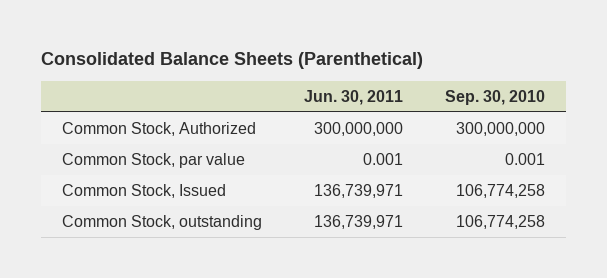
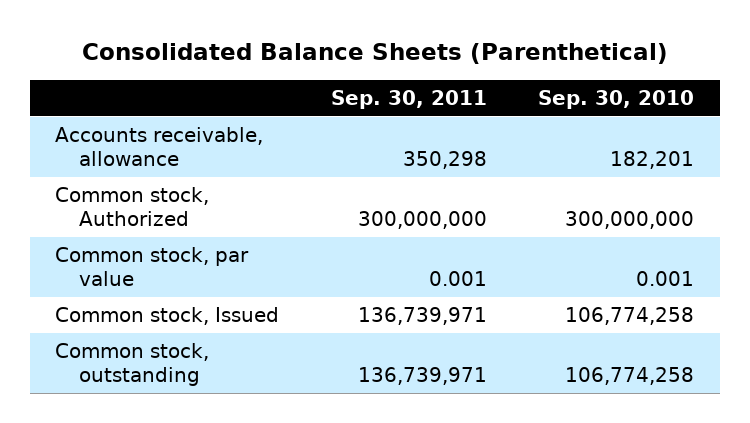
- | Jun. 30, 2011 | Sep. 30, 2010
+ | Sep. 30, 2011 | Sep. 30, 2010
- Common Stock, Authorized | 300,000,000 | 300,000,000
- Common Stock, par value | 0.001 | 0.001
- Common Stock, Issued | 136,739,971 | 106,774,258
- Common Stock, outstanding | 136,739,971 | 106,774,258
+ Accounts receivable, allowance | 350,298 | 182,201
+ Common stock, Authorized | 300,000,000 | 300,000,000
+ Common stock, par value | 0.001 | 0.001
+ Common stock, Issued | 136,739,971 | 106,774,258
+ Common stock, outstanding | 136,739,971 | 106,774,258

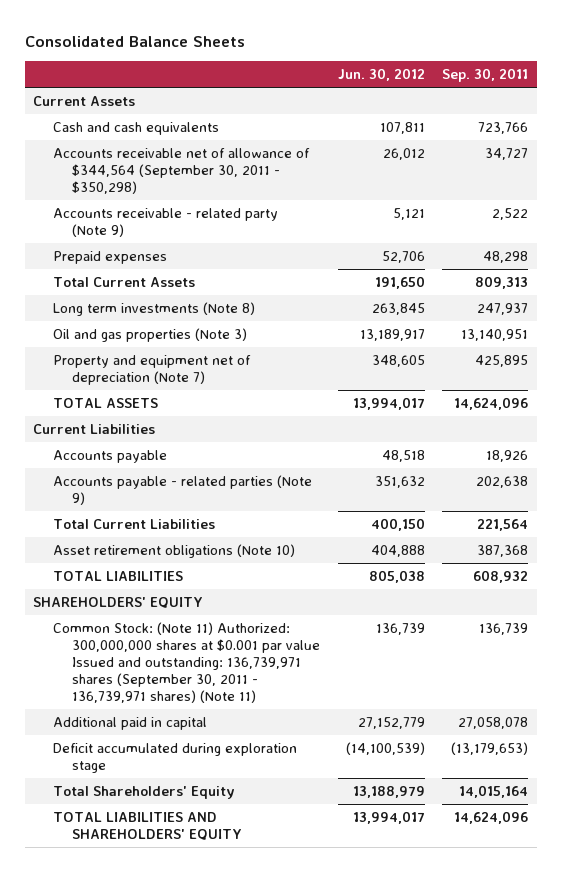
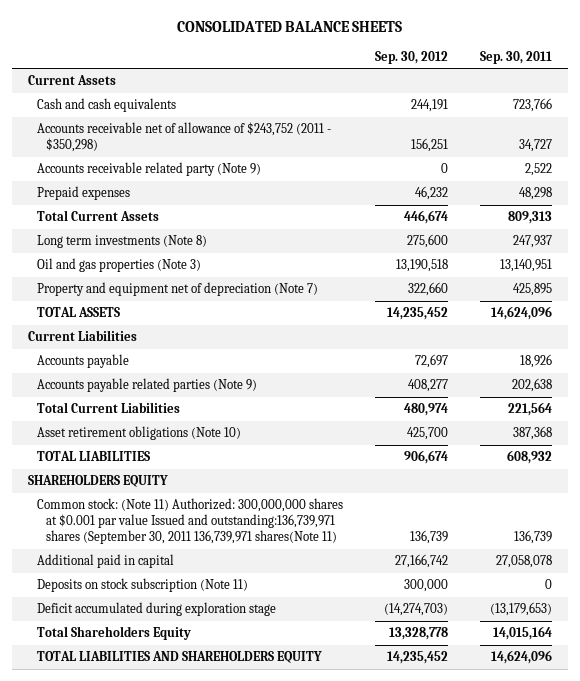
- Consolidated Balance Sheets
+ CONSOLIDATED BALANCE SHEETS
- | Jun. 30, 2012 | Sep. 30, 2011
+ | Sep. 30, 2012 | Sep. 30, 2011
- Accounts receivable net of allowance of $344,564 (September 30, 2011 - $350,298) | 26,012 | 34,727
- Accounts receivable - related party (Note 9) | 5,121 | 2,522
+ Accounts receivable net of allowance of $243,752 (2011 - $350,298) | 156,251 | 34,727
+ Accounts receivable related party (Note 9) | 0 | 2,522
- Accounts payable - related parties (Note 9) | 351,632 | 202,638
+ Accounts payable related parties (Note 9) | 408,277 | 202,638
- SHAREHOLDERS' EQUITY
- Common Stock: (Note 11) Authorized: 300,000,000 shares at $0.001 par value Issued and outstanding: 136,739,971 shares (September 30, 2011 - 136,739,971 shares) (Note 11) | 136,739 | 136,739
+ SHAREHOLDERS EQUITY
+ Common stock: (Note 11) Authorized: 300,000,000 shares at $0.001 par value Issued and outstanding:136,739,971 shares (September 30, 2011 136,739,971 shares(Note 11) | 136,739 | 136,739
+ Deposits on stock subscription (Note 11) | 300,000 | 0
- Total Shareholders' Equity | 13,188,979 | 14,015,164
- TOTAL LIABILITIES AND SHAREHOLDERS' EQUITY | 13,994,017 | 14,624,096
+ Total Shareholders Equity | 13,328,778 | 14,015,164
+ TOTAL LIABILITIES AND SHAREHOLDERS EQUITY | 14,235,452 | 14,624,096

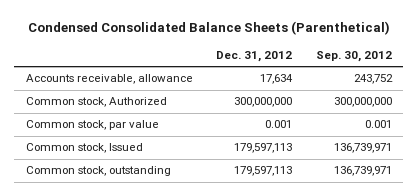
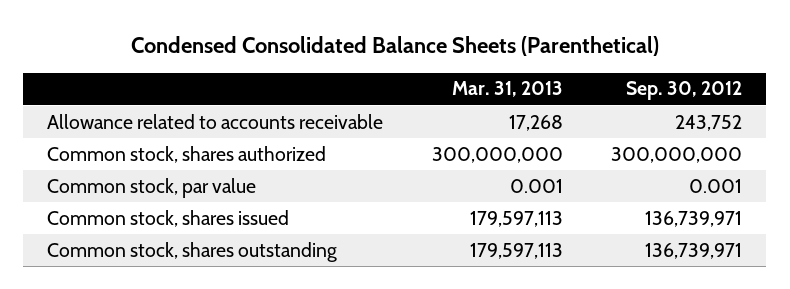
- | Dec. 31, 2012 | Sep. 30, 2012
+ | Mar. 31, 2013 | Sep. 30, 2012
- Accounts receivable, allowance | 17,634 | 243,752
- Common stock, Authorized | 300,000,000 | 300,000,000
+ Allowance related to accounts receivable | 17,268 | 243,752
+ Common stock, shares authorized | 300,000,000 | 300,000,000
- Common stock, Issued | 179,597,113 | 136,739,971
- Common stock, outstanding | 179,597,113 | 136,739,971
+ Common stock, shares issued | 179,597,113 | 136,739,971
+ Common stock, shares outstanding | 179,597,113 | 136,739,971

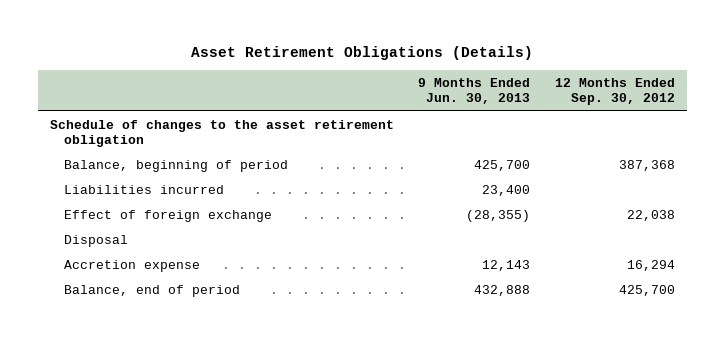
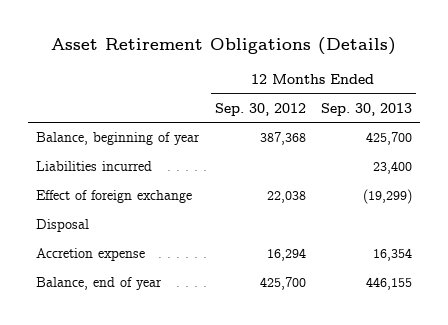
- | 9 Months Ended Jun. 30, 2013 | 12 Months Ended Sep. 30, 2012
+ | 12 Months Ended Sep. 30, 2012 | 12 Months Ended Sep. 30, 2013
- Schedule of changes to the asset retirement obligation
- Balance, beginning of period | 425,700 | 387,368
+ Balance, beginning of year | 387,368 | 425,700
- Balance, end of period | 432,888 | 425,700
+ Balance, end of year | 425,700 | 446,155

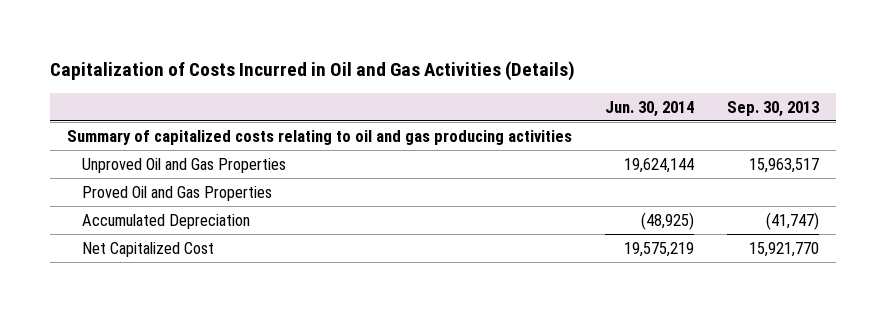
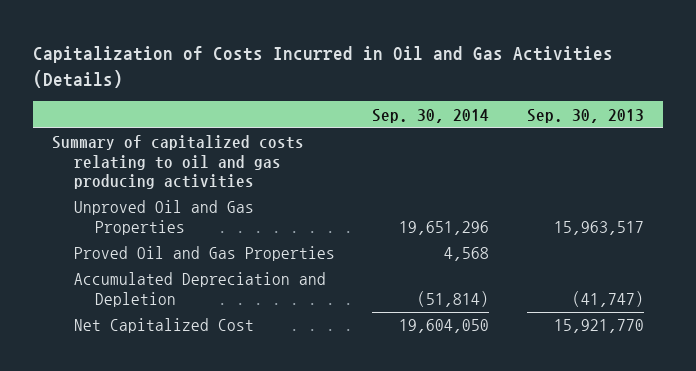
- | Jun. 30, 2014 | Sep. 30, 2013
+ | Sep. 30, 2014 | Sep. 30, 2013
- Accumulated Depreciation | (48,925) | (41,747)
+ Accumulated Depreciation and Depletion | (51,814) | (41,747)

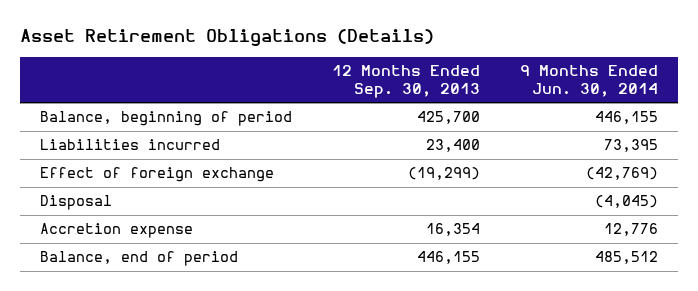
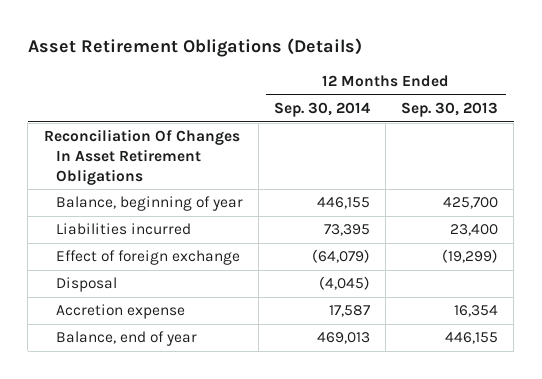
- | 12 Months Ended Sep. 30, 2013 | 9 Months Ended Jun. 30, 2014
+ | 12 Months Ended Sep. 30, 2014 | 12 Months Ended Sep. 30, 2013
- Balance, beginning of period | 425,700 | 446,155
+ Reconciliation Of Changes In Asset Retirement Obligations
+ Balance, beginning of year | 446,155 | 425,700
- Balance, end of period | 446,155 | 485,512
+ Balance, end of year | 469,013 | 446,155

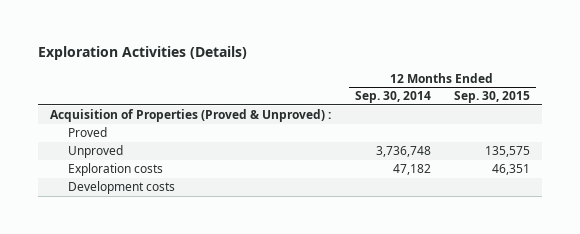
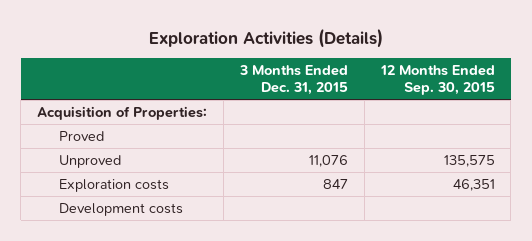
- | 12 Months Ended Sep. 30, 2014 | 12 Months Ended Sep. 30, 2015
+ | 3 Months Ended Dec. 31, 2015 | 12 Months Ended Sep. 30, 2015
- Acquisition of Properties (Proved & Unproved) :
+ Acquisition of Properties:

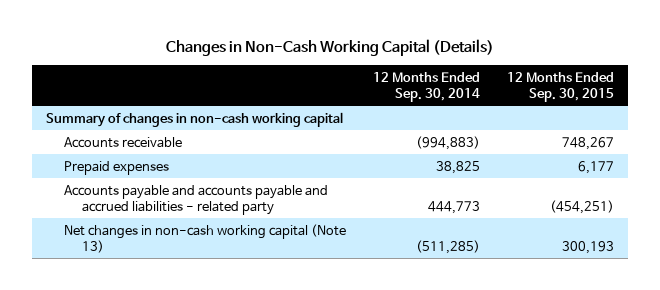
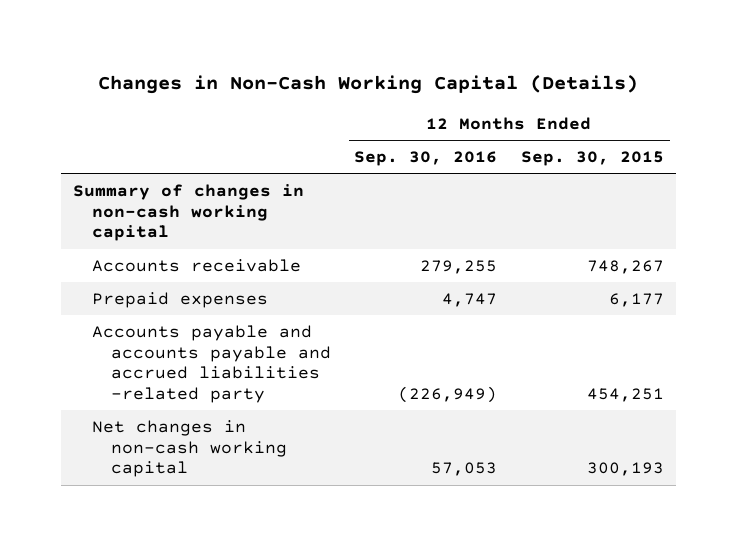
- | 12 Months Ended Sep. 30, 2014 | 12 Months Ended Sep. 30, 2015
+ | 12 Months Ended Sep. 30, 2016 | 12 Months Ended Sep. 30, 2015
- Accounts payable and accounts payable and accrued liabilities - related party | 444,773 | (454,251)
- Net changes in non-cash working capital (Note 13) | (511,285) | 300,193
+ Accounts payable and accounts payable and accrued liabilities -related party | (226,949) | 454,251
+ Net changes in non-cash working capital | 57,053 | 300,193

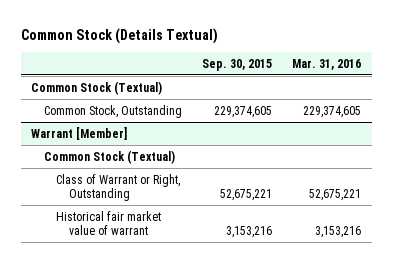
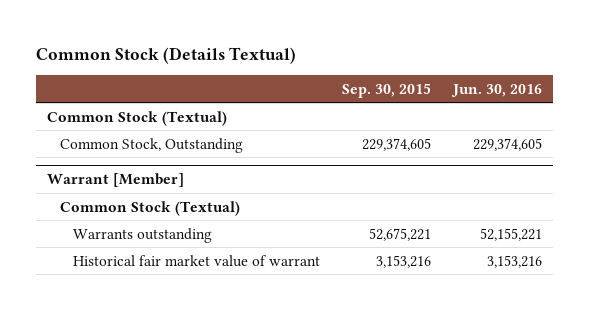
- | Sep. 30, 2015 | Mar. 31, 2016
+ | Sep. 30, 2015 | Jun. 30, 2016
@ Warrant [Member]
- Class of Warrant or Right, Outstanding | 52,675,221 | 52,675,221
+ Warrants outstanding | 52,675,221 | 52,155,221

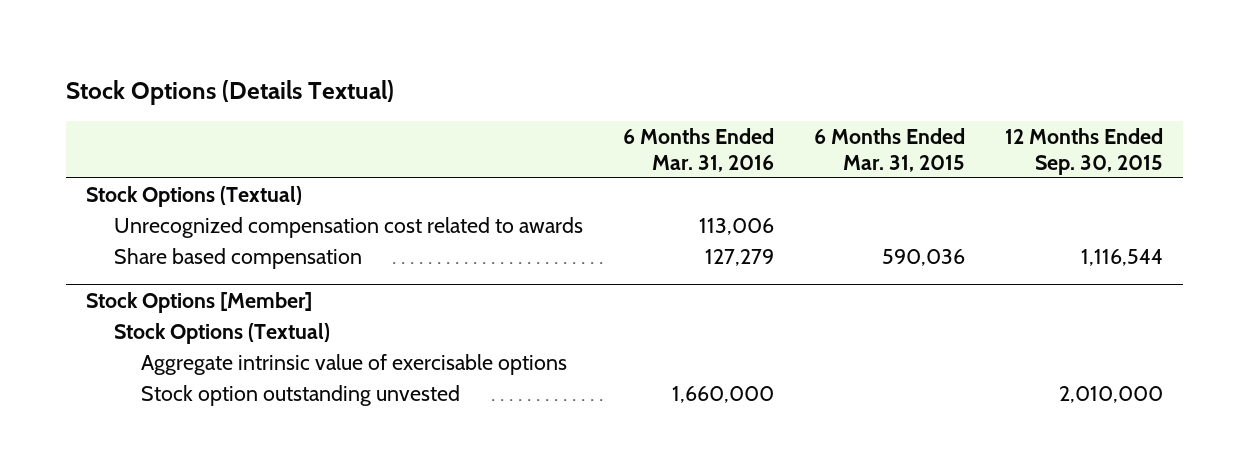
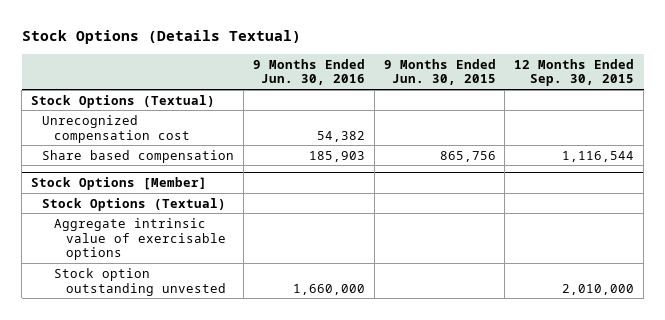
- | 6 Months Ended Mar. 31, 2016 | 6 Months Ended Mar. 31, 2015 | 12 Months Ended Sep. 30, 2015
+ | 9 Months Ended Jun. 30, 2016 | 9 Months Ended Jun. 30, 2015 | 12 Months Ended Sep. 30, 2015
- Unrecognized compensation cost related to awards | 113,006 | |
+ Unrecognized compensation cost | 54,382 | |

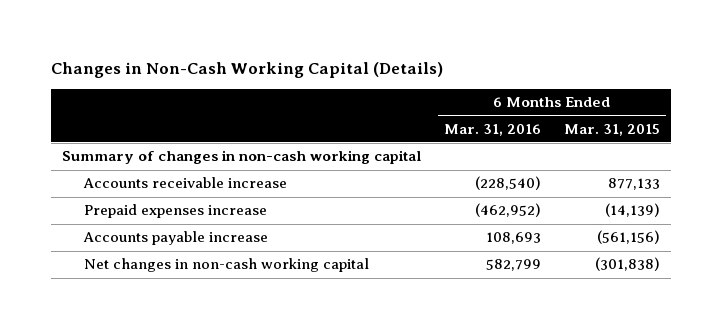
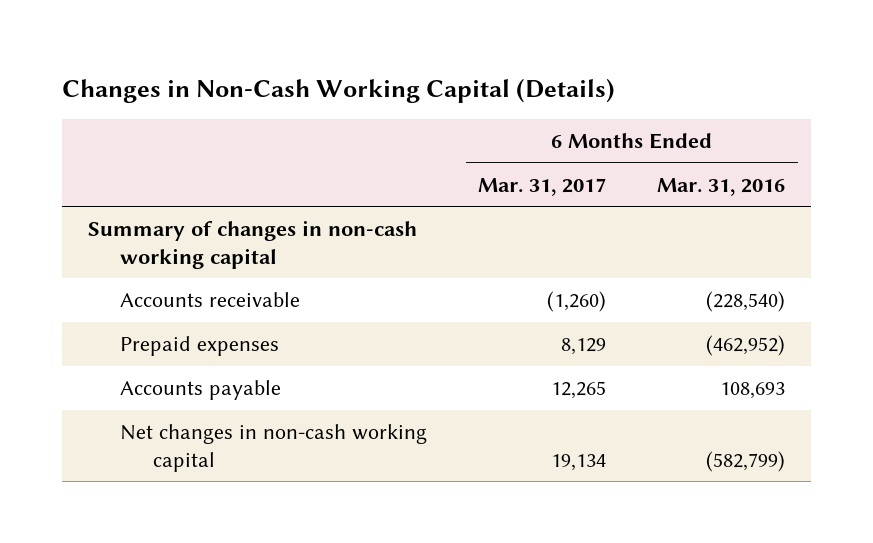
- | 6 Months Ended Mar. 31, 2016 | 6 Months Ended Mar. 31, 2015
+ | 6 Months Ended Mar. 31, 2017 | 6 Months Ended Mar. 31, 2016
- Accounts receivable increase | (228,540) | 877,133
- Prepaid expenses increase | (462,952) | (14,139)
- Accounts payable increase | 108,693 | (561,156)
- Net changes in non-cash working capital | 582,799 | (301,838)
+ Accounts receivable | (1,260) | (228,540)
+ Prepaid expenses | 8,129 | (462,952)
+ Accounts payable | 12,265 | 108,693
+ Net changes in non-cash working capital | 19,134 | (582,799)

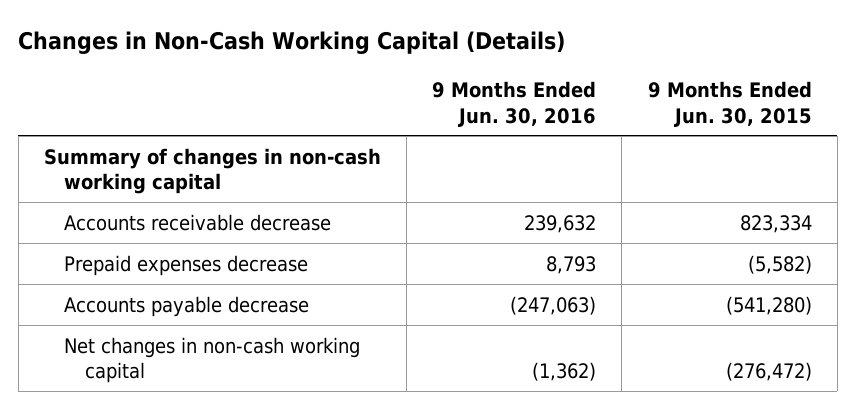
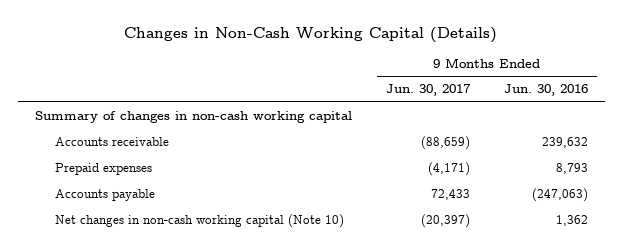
- | 9 Months Ended Jun. 30, 2016 | 9 Months Ended Jun. 30, 2015
+ | 9 Months Ended Jun. 30, 2017 | 9 Months Ended Jun. 30, 2016
- Accounts receivable decrease | 239,632 | 823,334
- Prepaid expenses decrease | 8,793 | (5,582)
- Accounts payable decrease | (247,063) | (541,280)
- Net changes in non-cash working capital | (1,362) | (276,472)
+ Accounts receivable | (88,659) | 239,632
+ Prepaid expenses | (4,171) | 8,793
+ Accounts payable | 72,433 | (247,063)
+ Net changes in non-cash working capital (Note 10) | (20,397) | 1,362

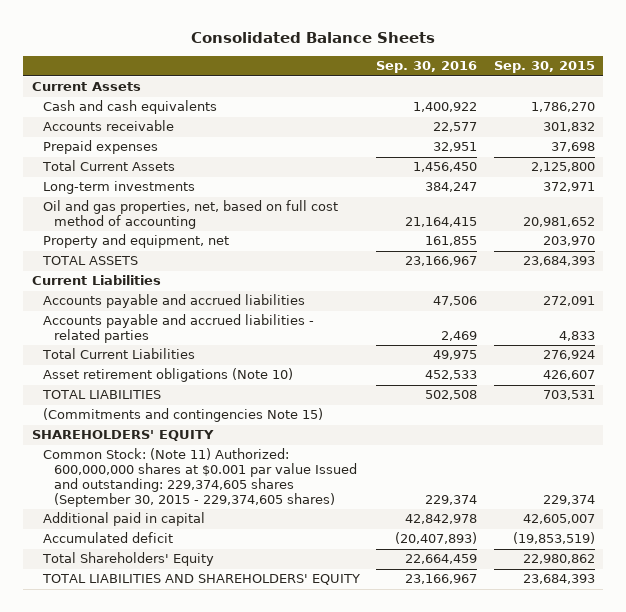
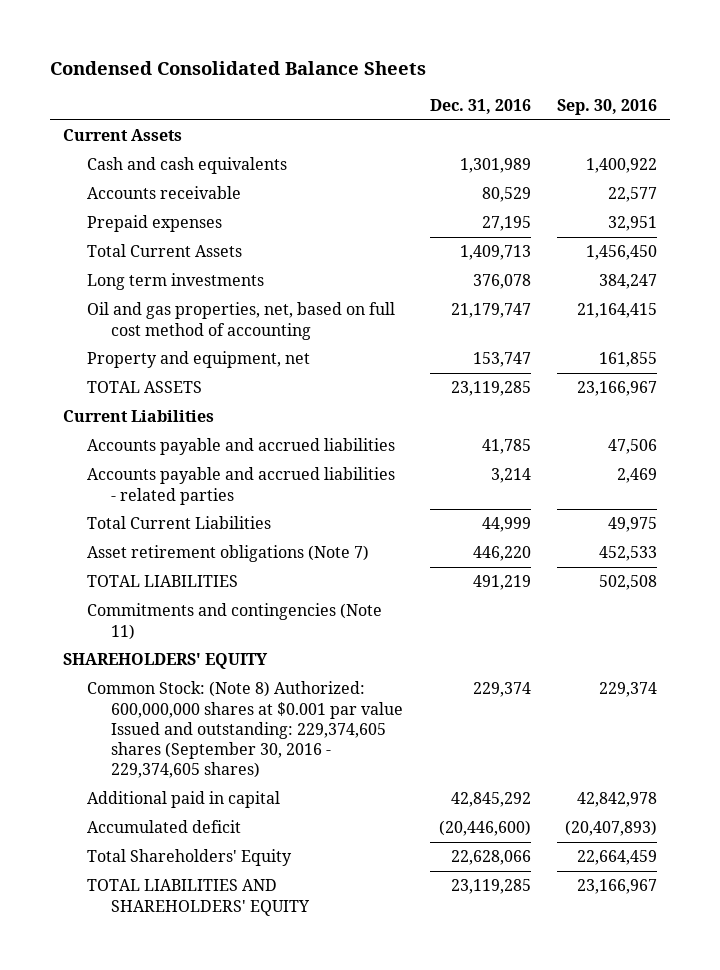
- Consolidated Balance Sheets
+ Condensed Consolidated Balance Sheets
- | Sep. 30, 2016 | Sep. 30, 2015
+ | Dec. 31, 2016 | Sep. 30, 2016
- Long-term investments | 384,247 | 372,971
+ Long term investments | 376,078 | 384,247
- Asset retirement obligations (Note 10) | 452,533 | 426,607
+ Asset retirement obligations (Note 7) | 446,220 | 452,533
- (Commitments and contingencies Note 15)
+ Commitments and contingencies (Note 11)
- Common Stock: (Note 11) Authorized: 600,000,000 shares at $0.001 par value Issued and outstanding: 229,374,605 shares (September 30, 2015 - 229,374,605 shares) | 229,374 | 229,374
+ Common Stock: (Note 8) Authorized: 600,000,000 shares at $0.001 par value Issued and outstanding: 229,374,605 shares (September 30, 2016 - 229,374,605 shares) | 229,374 | 229,374

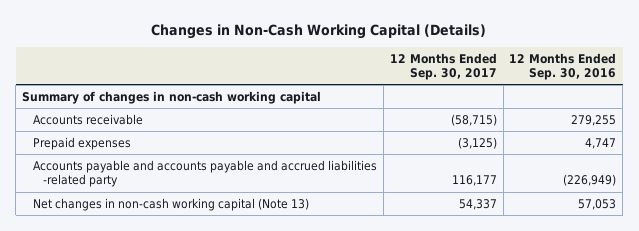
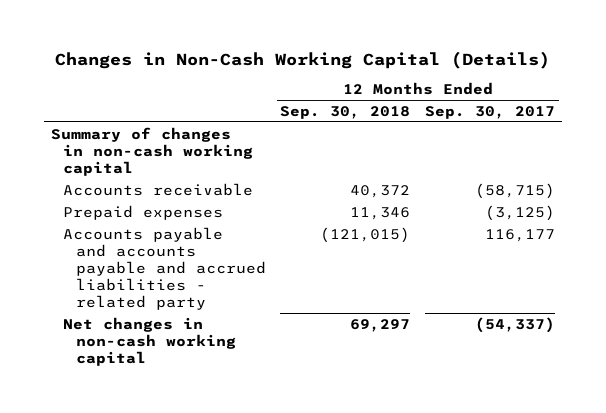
- | 12 Months Ended Sep. 30, 2017 | 12 Months Ended Sep. 30, 2016
+ | 12 Months Ended Sep. 30, 2018 | 12 Months Ended Sep. 30, 2017
- Accounts payable and accounts payable and accrued liabilities -related party | 116,177 | (226,949)
- Net changes in non-cash working capital (Note 13) | 54,337 | 57,053
+ Accounts payable and accounts payable and accrued liabilities - related party | (121,015) | 116,177
+ Net changes in non-cash working capital | 69,297 | (54,337)

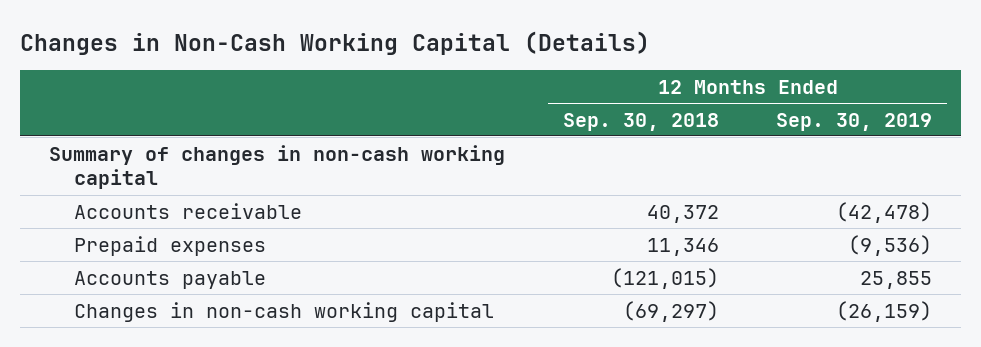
- | 12 Months Ended Sep. 30, 2018 | 12 Months Ended Sep. 30, 2017
+ | 12 Months Ended Sep. 30, 2018 | 12 Months Ended Sep. 30, 2019
- Accounts payable and accounts payable and accrued liabilities - related party | (121,015) | 116,177
- Net changes in non-cash working capital | 69,297 | (54,337)
+ Accounts payable | (121,015) | 25,855
+ Changes in non-cash working capital | (69,297) | (26,159)

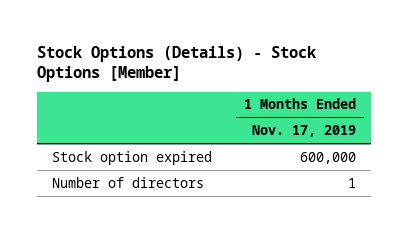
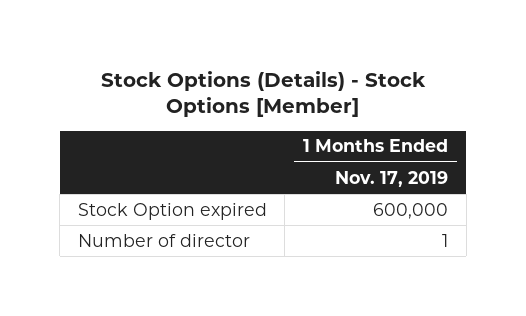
- Stock option expired | 600,000
- Number of directors | 1
+ Stock Option expired | 600,000
+ Number of director | 1

